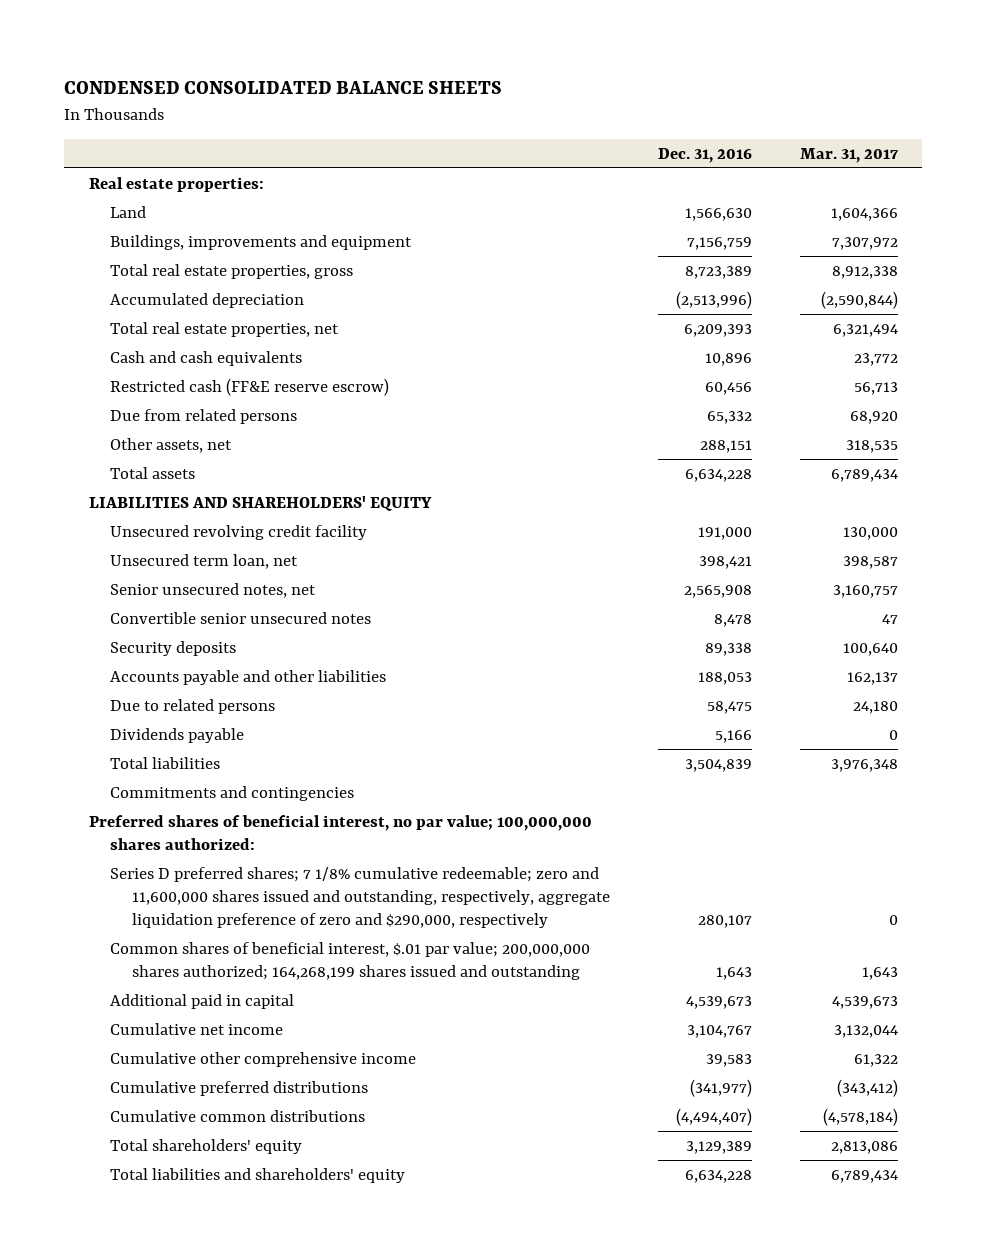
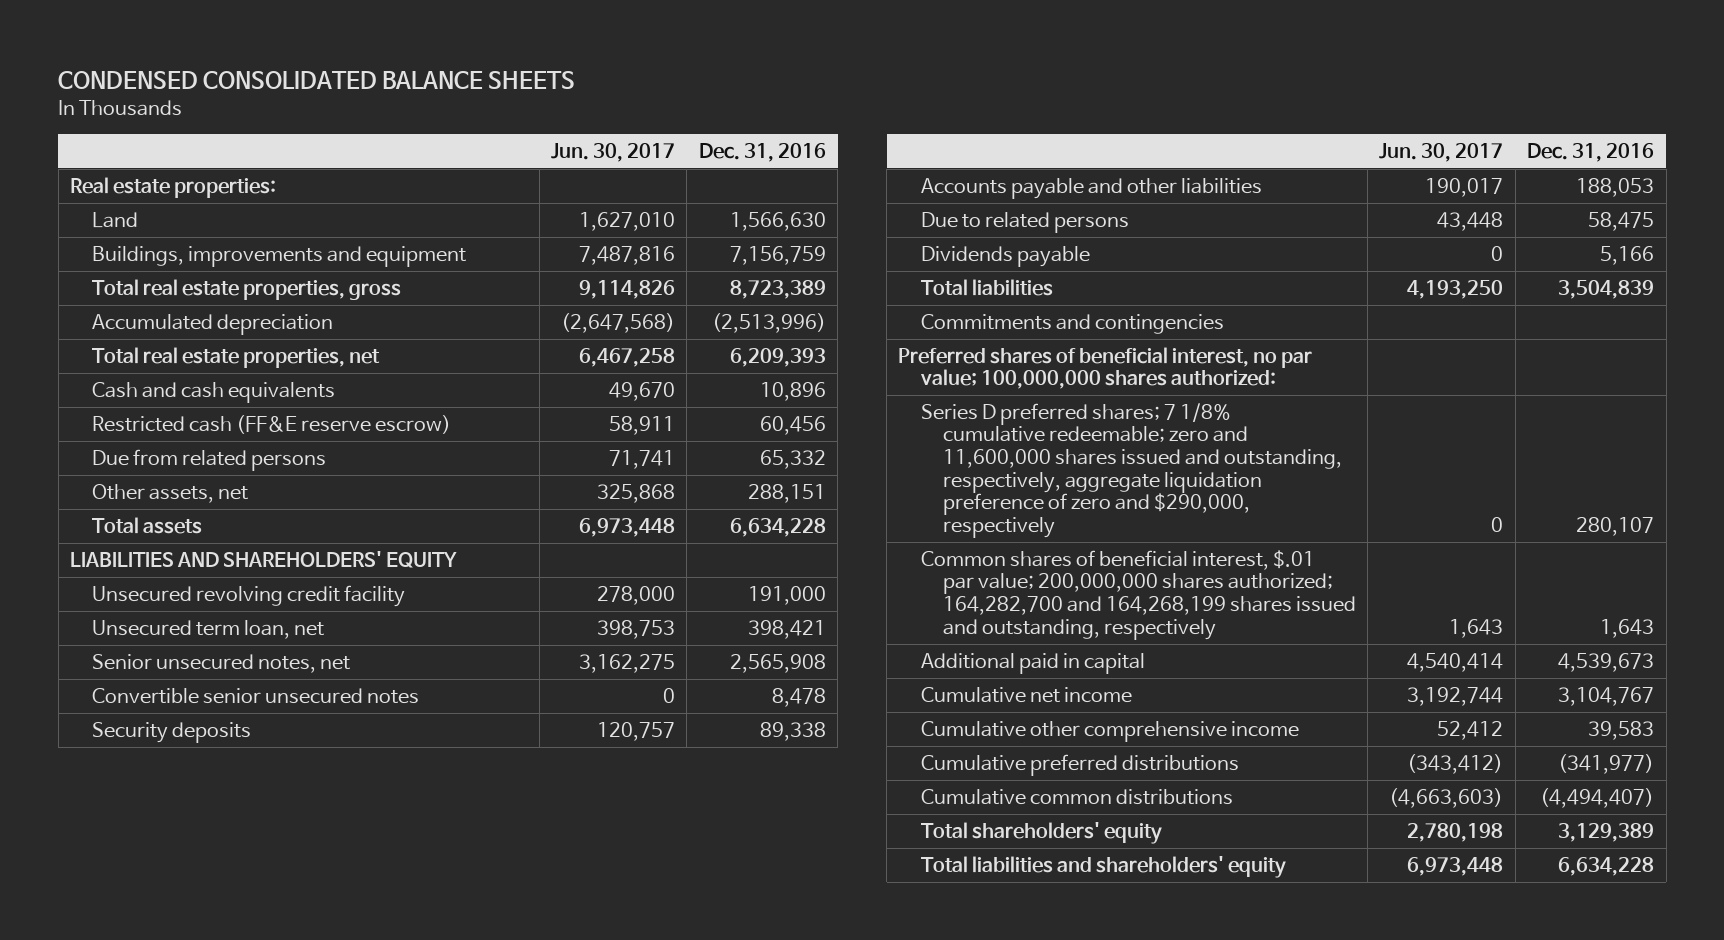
- | Dec. 31, 2016 | Mar. 31, 2017
+ | Jun. 30, 2017 | Dec. 31, 2016
- Common shares of beneficial interest, $.01 par value; 200,000,000 shares authorized; 164,268,199 shares issued and outstanding | 1,643 | 1,643
+ Common shares of beneficial interest, $.01 par value; 200,000,000 shares authorized; 164,282,700 and 164,268,199 shares issued and outstanding, respectively | 1,643 | 1,643

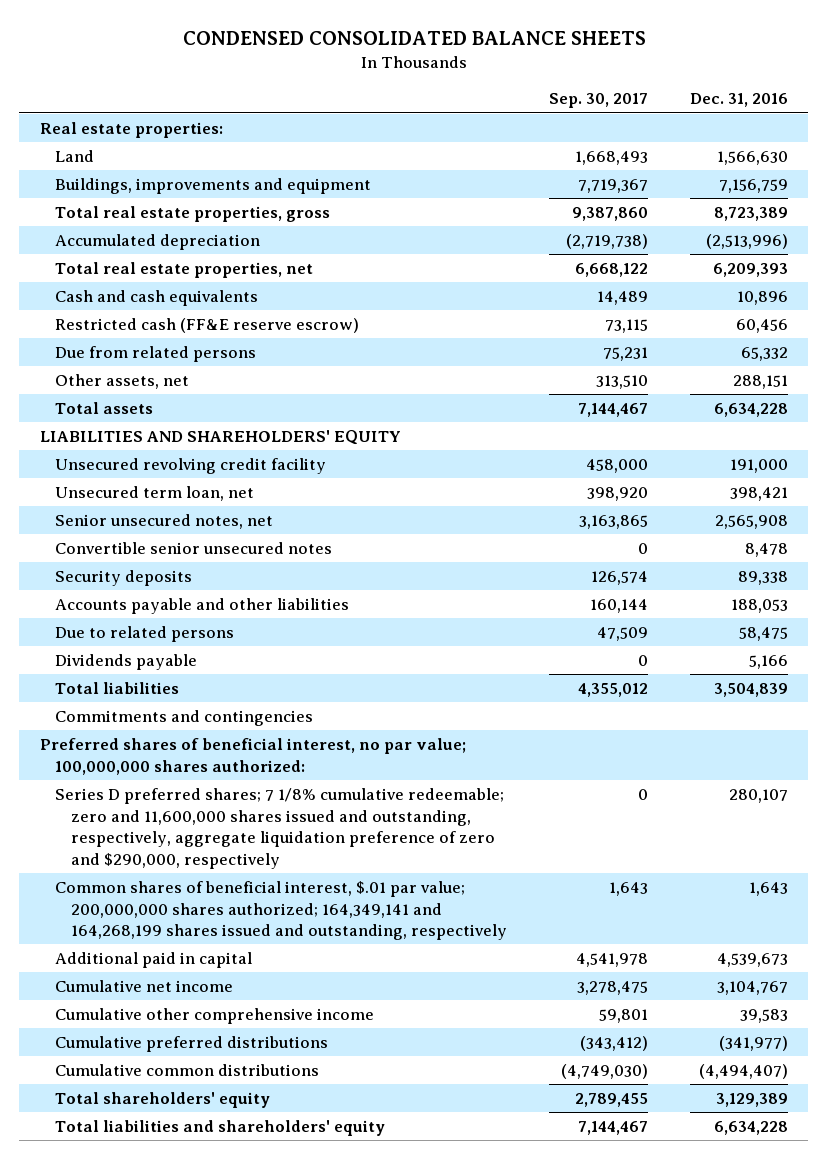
- | Jun. 30, 2017 | Dec. 31, 2016
+ | Sep. 30, 2017 | Dec. 31, 2016
- Common shares of beneficial interest, $.01 par value; 200,000,000 shares authorized; 164,282,700 and 164,268,199 shares issued and outstanding, respectively | 1,643 | 1,643
+ Common shares of beneficial interest, $.01 par value; 200,000,000 shares authorized; 164,349,141 and 164,268,199 shares issued and outstanding, respectively | 1,643 | 1,643

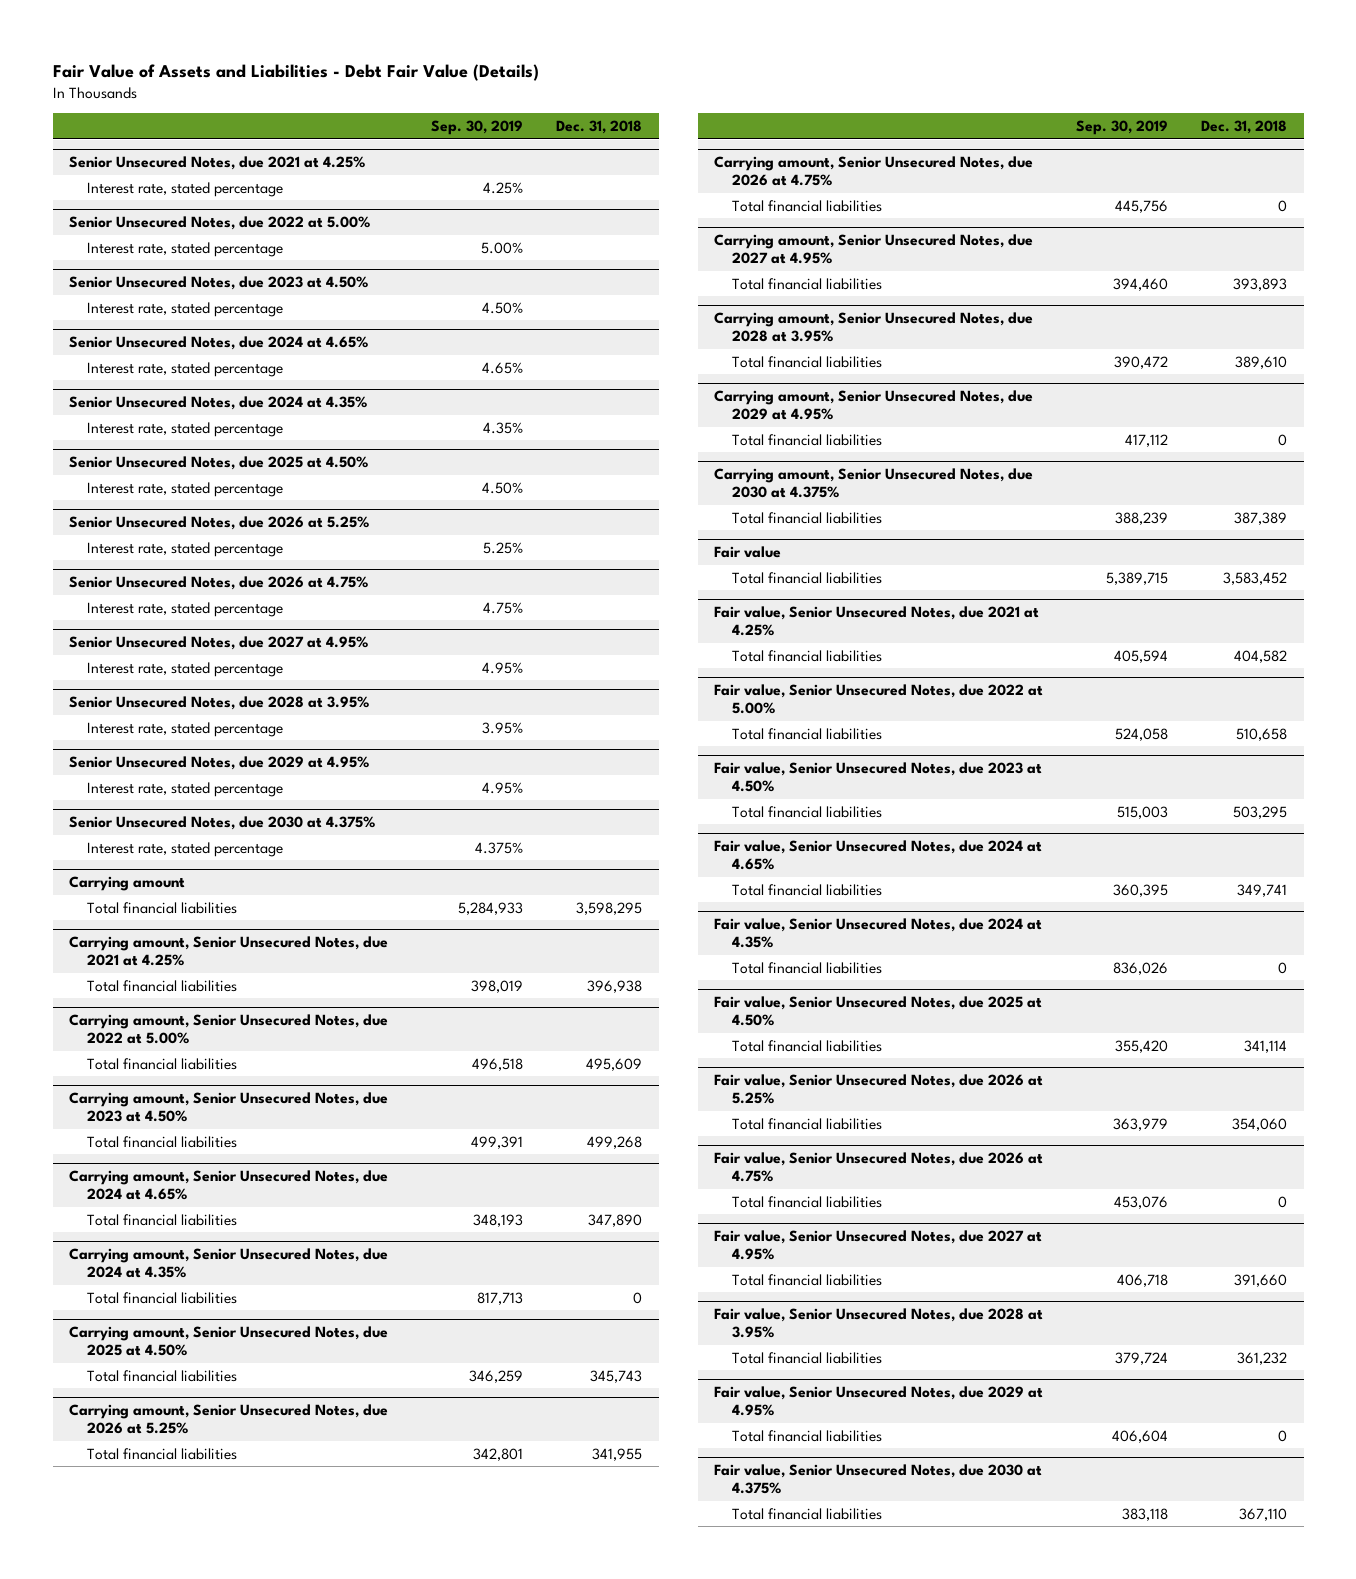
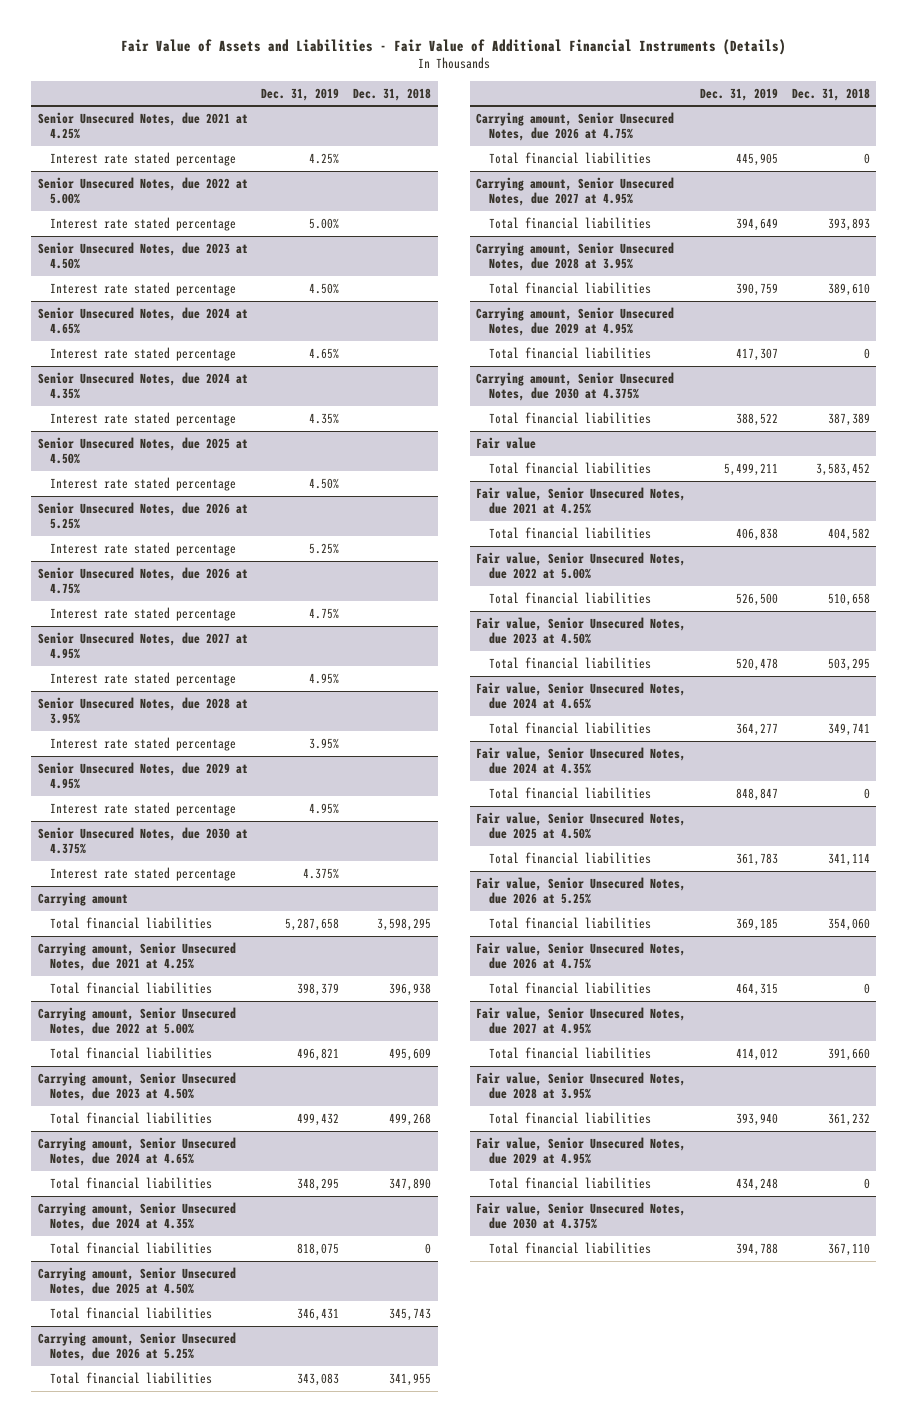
- Fair Value of Assets and Liabilities - Debt Fair Value (Details)
+ Fair Value of Assets and Liabilities - Fair Value of Additional Financial Instruments (Details)
- | Sep. 30, 2019 | Dec. 31, 2018
+ | Dec. 31, 2019 | Dec. 31, 2018
@ Senior Unsecured Notes, due 2021 at 4.25%
- Interest rate, stated percentage | 4.25% |
+ Interest rate stated percentage | 4.25% |
@ Senior Unsecured Notes, due 2022 at 5.00%
- Interest rate, stated percentage | 5.00% |
+ Interest rate stated percentage | 5.00% |
@ Senior Unsecured Notes, due 2023 at 4.50%
- Interest rate, stated percentage | 4.50% |
+ Interest rate stated percentage | 4.50% |
@ Senior Unsecured Notes, due 2024 at 4.65%
- Interest rate, stated percentage | 4.65% |
+ Interest rate stated percentage | 4.65% |
@ Senior Unsecured Notes, due 2024 at 4.35%
- Interest rate, stated percentage | 4.35% |
+ Interest rate stated percentage | 4.35% |
@ Senior Unsecured Notes, due 2025 at 4.50%
- Interest rate, stated percentage | 4.50% |
+ Interest rate stated percentage | 4.50% |
@ Senior Unsecured Notes, due 2026 at 5.25%
- Interest rate, stated percentage | 5.25% |
+ Interest rate stated percentage | 5.25% |
@ Senior Unsecured Notes, due 2026 at 4.75%
- Interest rate, stated percentage | 4.75% |
+ Interest rate stated percentage | 4.75% |
@ Senior Unsecured Notes, due 2027 at 4.95%
- Interest rate, stated percentage | 4.95% |
+ Interest rate stated percentage | 4.95% |
@ Senior Unsecured Notes, due 2028 at 3.95%
- Interest rate, stated percentage | 3.95% |
+ Interest rate stated percentage | 3.95% |
@ Senior Unsecured Notes, due 2029 at 4.95%
- Interest rate, stated percentage | 4.95% |
+ Interest rate stated percentage | 4.95% |
@ Senior Unsecured Notes, due 2030 at 4.375%
- Interest rate, stated percentage | 4.375% |
+ Interest rate stated percentage | 4.375% |

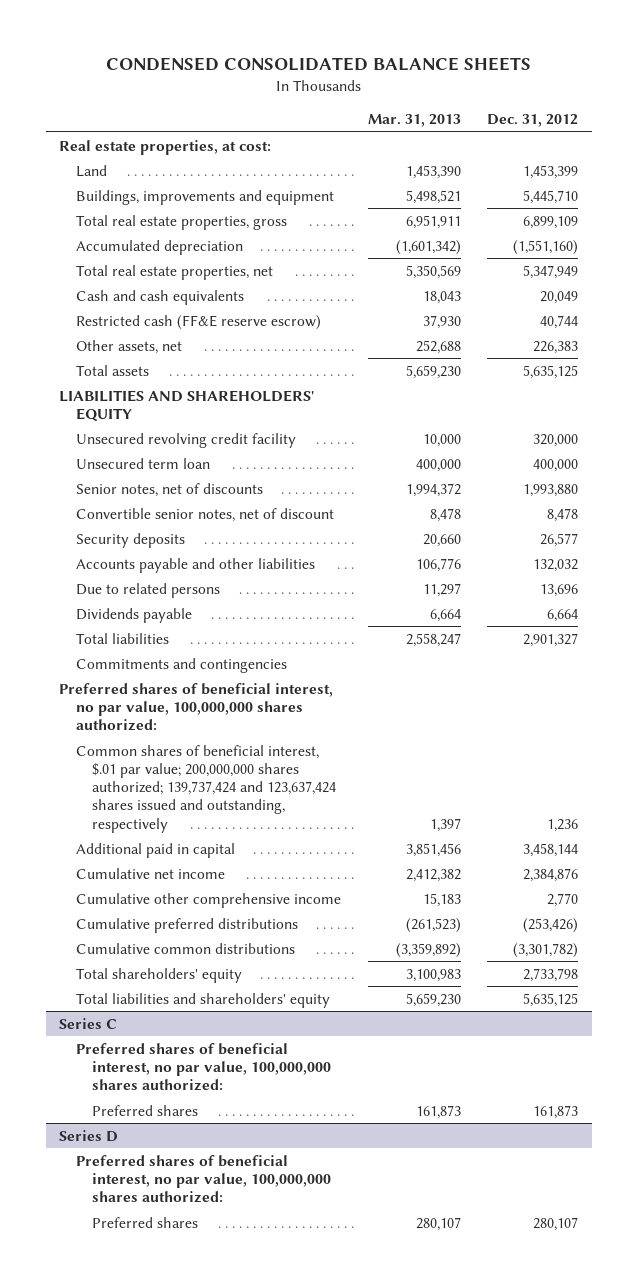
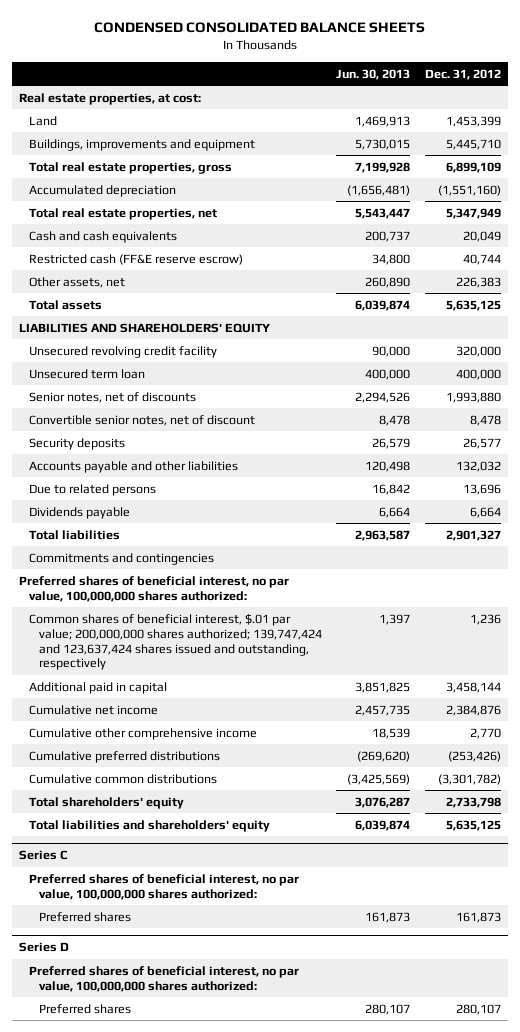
- | Mar. 31, 2013 | Dec. 31, 2012
+ | Jun. 30, 2013 | Dec. 31, 2012
- Common shares of beneficial interest, $.01 par value; 200,000,000 shares authorized; 139,737,424 and 123,637,424 shares issued and outstanding, respectively | 1,397 | 1,236
+ Common shares of beneficial interest, $.01 par value; 200,000,000 shares authorized; 139,747,424 and 123,637,424 shares issued and outstanding, respectively | 1,397 | 1,236

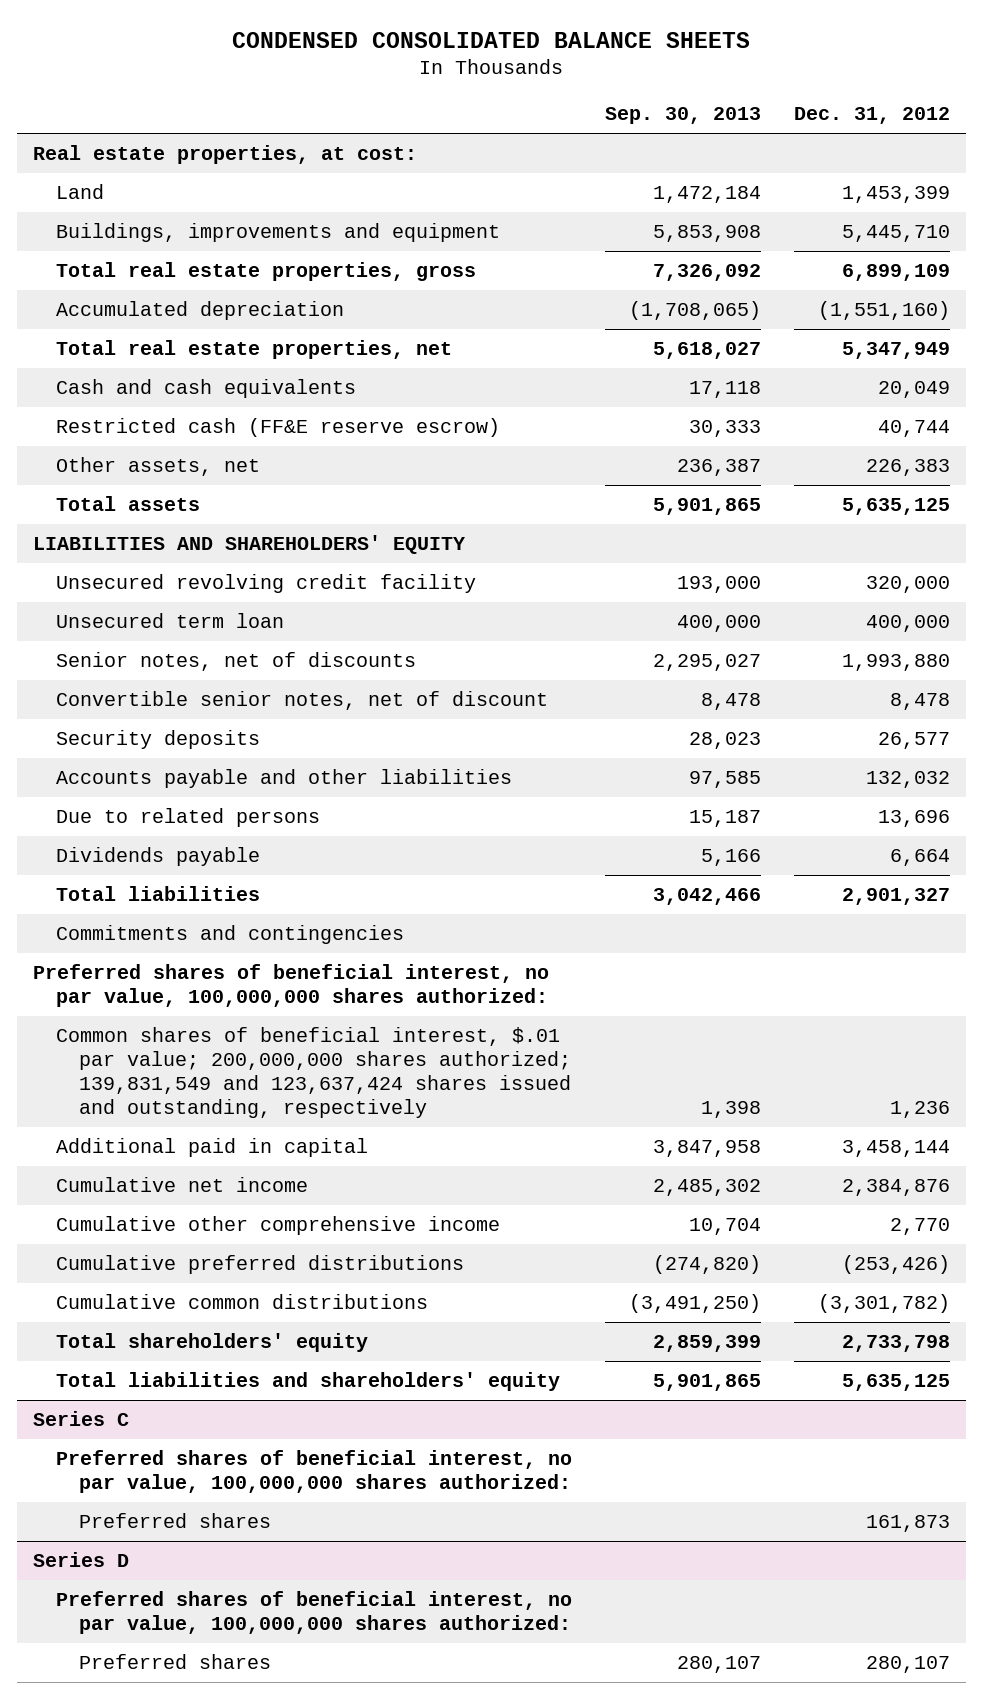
- | Jun. 30, 2013 | Dec. 31, 2012
+ | Sep. 30, 2013 | Dec. 31, 2012
- Common shares of beneficial interest, $.01 par value; 200,000,000 shares authorized; 139,747,424 and 123,637,424 shares issued and outstanding, respectively | 1,397 | 1,236
+ Common shares of beneficial interest, $.01 par value; 200,000,000 shares authorized; 139,831,549 and 123,637,424 shares issued and outstanding, respectively | 1,398 | 1,236

